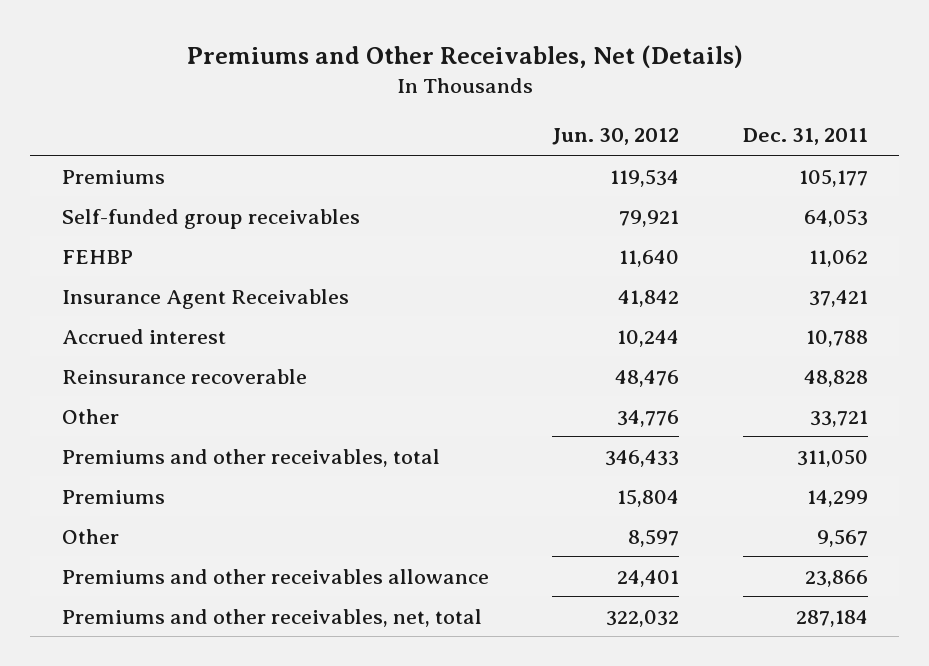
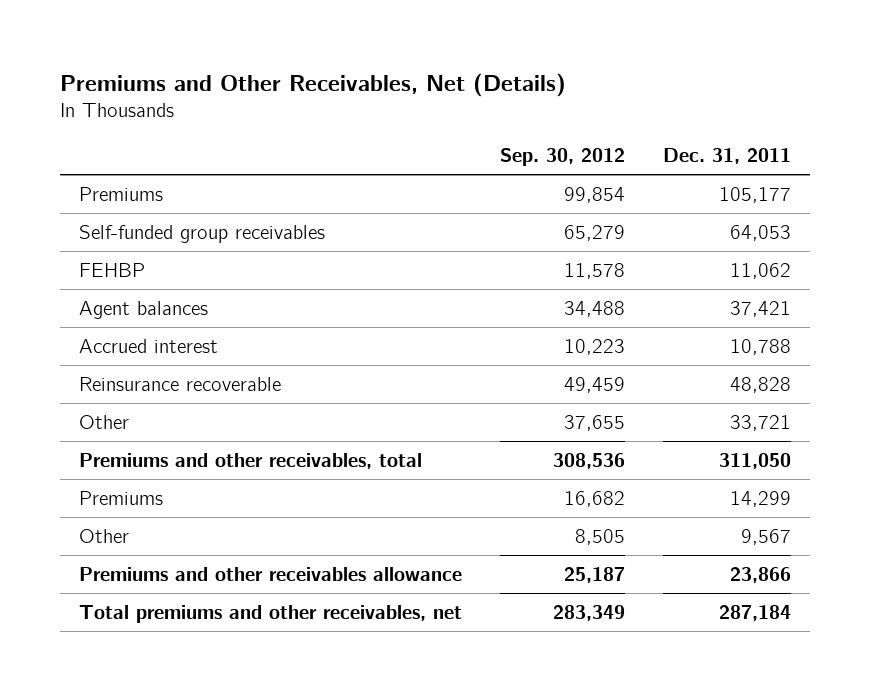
- | Jun. 30, 2012 | Dec. 31, 2011
+ | Sep. 30, 2012 | Dec. 31, 2011
- Insurance Agent Receivables | 41,842 | 37,421
+ Agent balances | 34,488 | 37,421
- Premiums and other receivables, net, total | 322,032 | 287,184
+ Total premiums and other receivables, net | 283,349 | 287,184

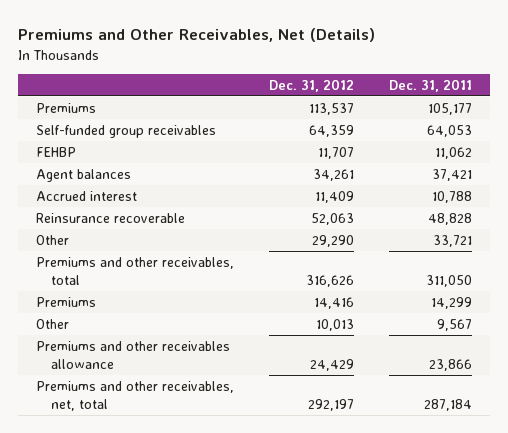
- | Sep. 30, 2012 | Dec. 31, 2011
+ | Dec. 31, 2012 | Dec. 31, 2011
- Total premiums and other receivables, net | 283,349 | 287,184
+ Premiums and other receivables, net, total | 292,197 | 287,184

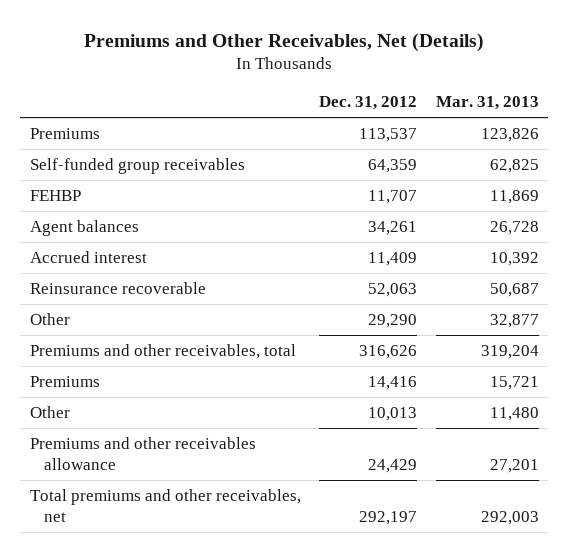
- | Dec. 31, 2012 | Dec. 31, 2011
+ | Dec. 31, 2012 | Mar. 31, 2013
- Premiums and other receivables, net, total | 292,197 | 287,184
+ Total premiums and other receivables, net | 292,197 | 292,003

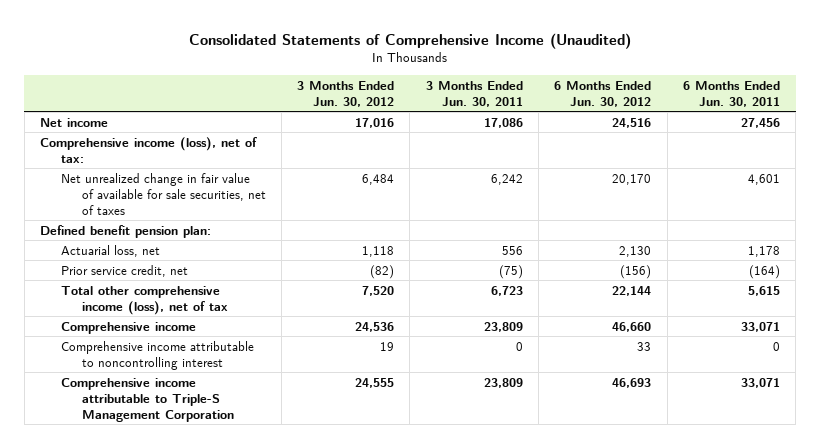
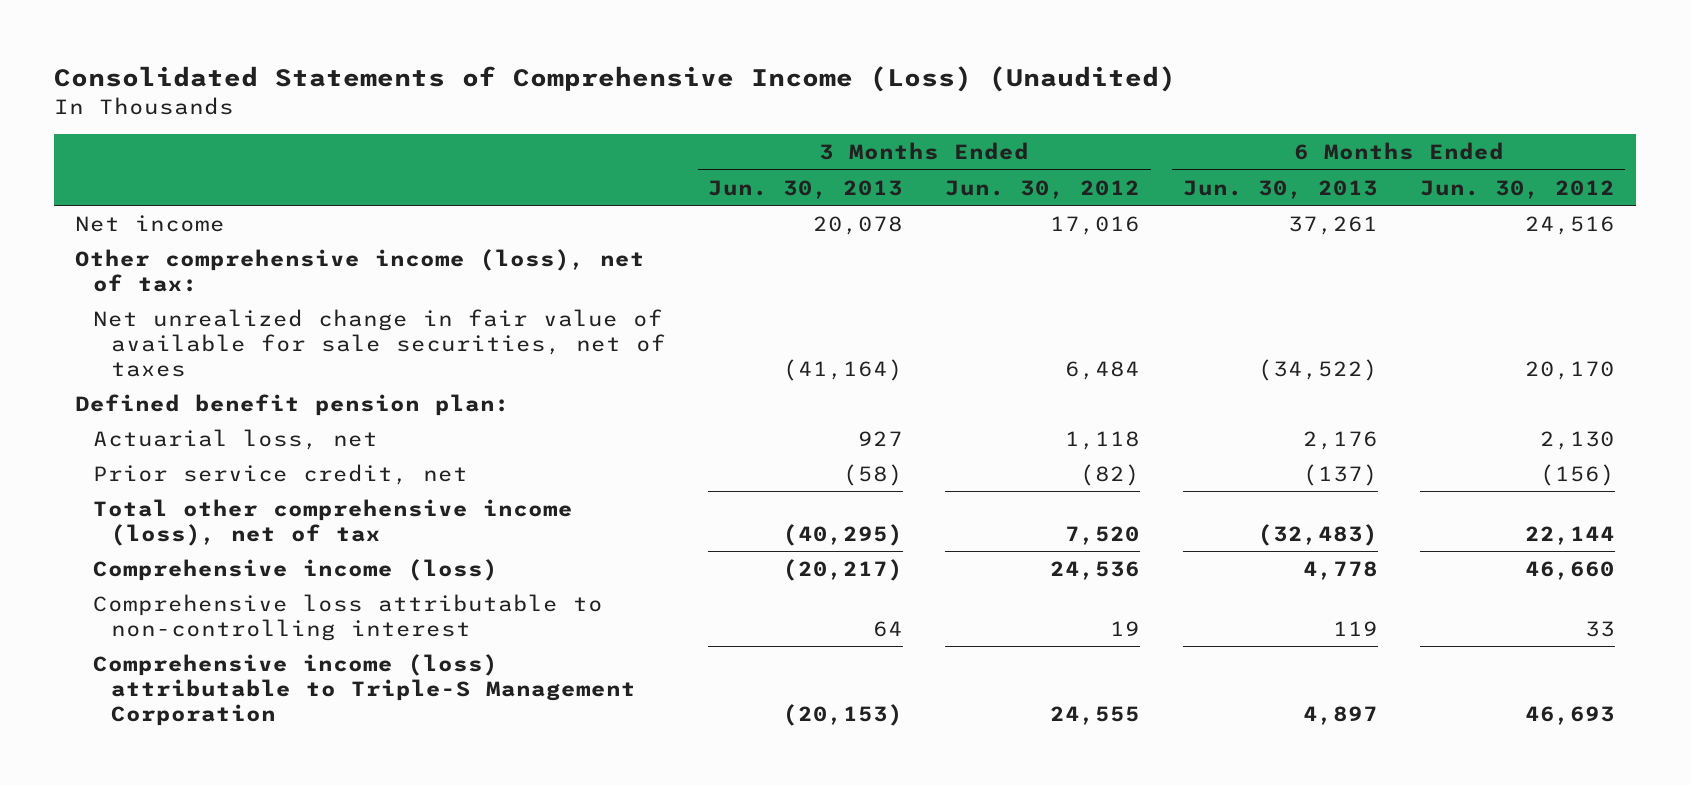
- Consolidated Statements of Comprehensive Income (Unaudited)
+ Consolidated Statements of Comprehensive Income (Loss) (Unaudited)
- | 3 Months Ended Jun. 30, 2012 | 3 Months Ended Jun. 30, 2011 | 6 Months Ended Jun. 30, 2012 | 6 Months Ended Jun. 30, 2011
+ | 3 Months Ended Jun. 30, 2013 | 3 Months Ended Jun. 30, 2012 | 6 Months Ended Jun. 30, 2013 | 6 Months Ended Jun. 30, 2012
- Comprehensive income (loss), net of tax:
+ Other comprehensive income (loss), net of tax:
- Comprehensive income | 24,536 | 23,809 | 46,660 | 33,071
- Comprehensive income attributable to noncontrolling interest | 19 | 0 | 33 | 0
- Comprehensive income attributable to Triple-S Management Corporation | 24,555 | 23,809 | 46,693 | 33,071
+ Comprehensive income (loss) | (20,217) | 24,536 | 4,778 | 46,660
+ Comprehensive loss attributable to non-controlling interest | 64 | 19 | 119 | 33
+ Comprehensive income (loss) attributable to Triple-S Management Corporation | (20,153) | 24,555 | 4,897 | 46,693

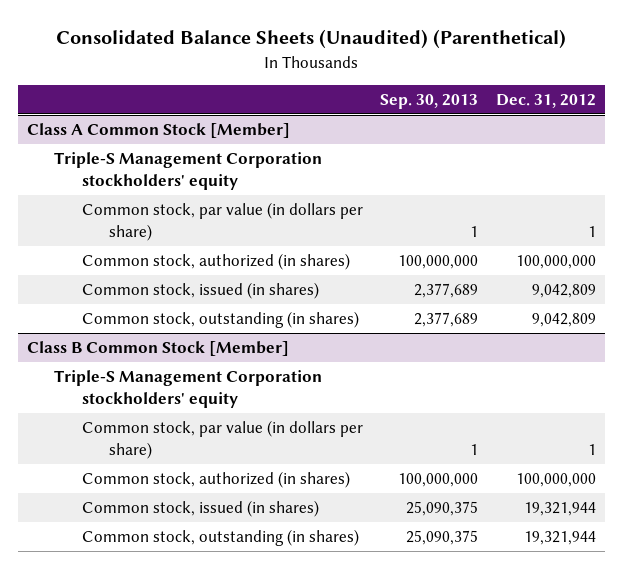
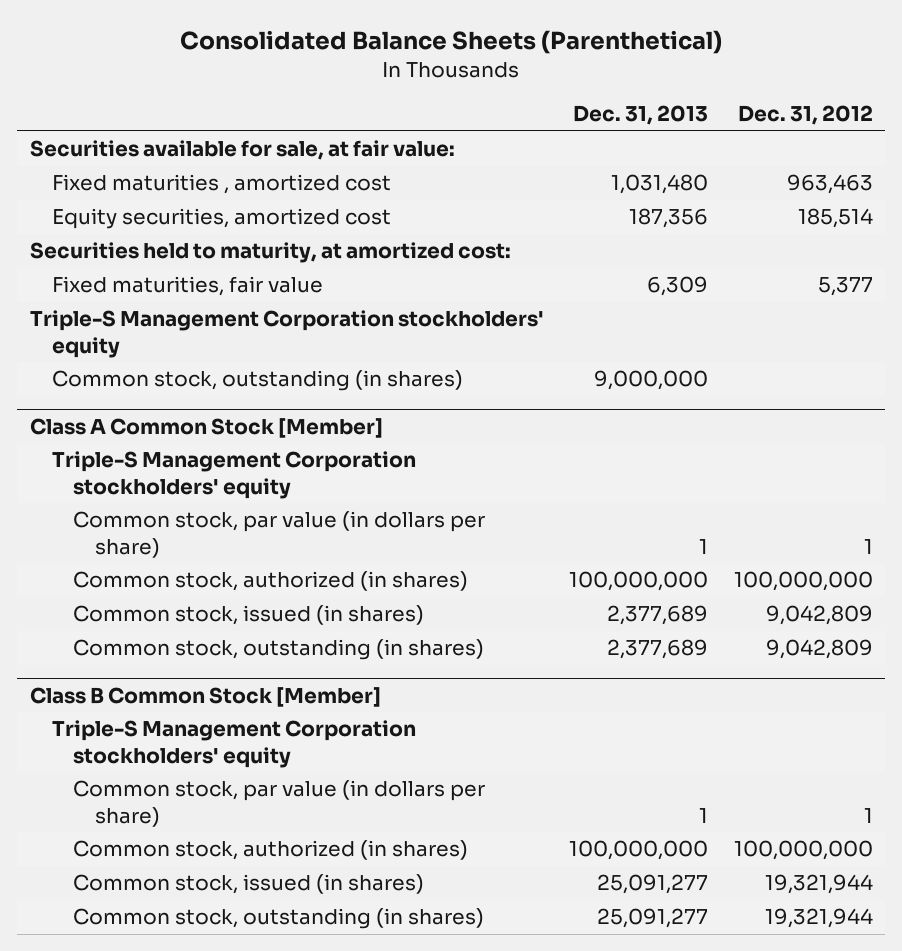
- Consolidated Balance Sheets (Unaudited) (Parenthetical)
+ Consolidated Balance Sheets (Parenthetical)
- | Sep. 30, 2013 | Dec. 31, 2012
+ | Dec. 31, 2013 | Dec. 31, 2012
+ Securities available for sale, at fair value:
+ Fixed maturities , amortized cost | 1,031,480 | 963,463
+ Equity securities, amortized cost | 187,356 | 185,514
+ Securities held to maturity, at amortized cost:
+ Fixed maturities, fair value | 6,309 | 5,377
+ Triple-S Management Corporation stockholders' equity
+ Common stock, outstanding (in shares) | 9,000,000 |

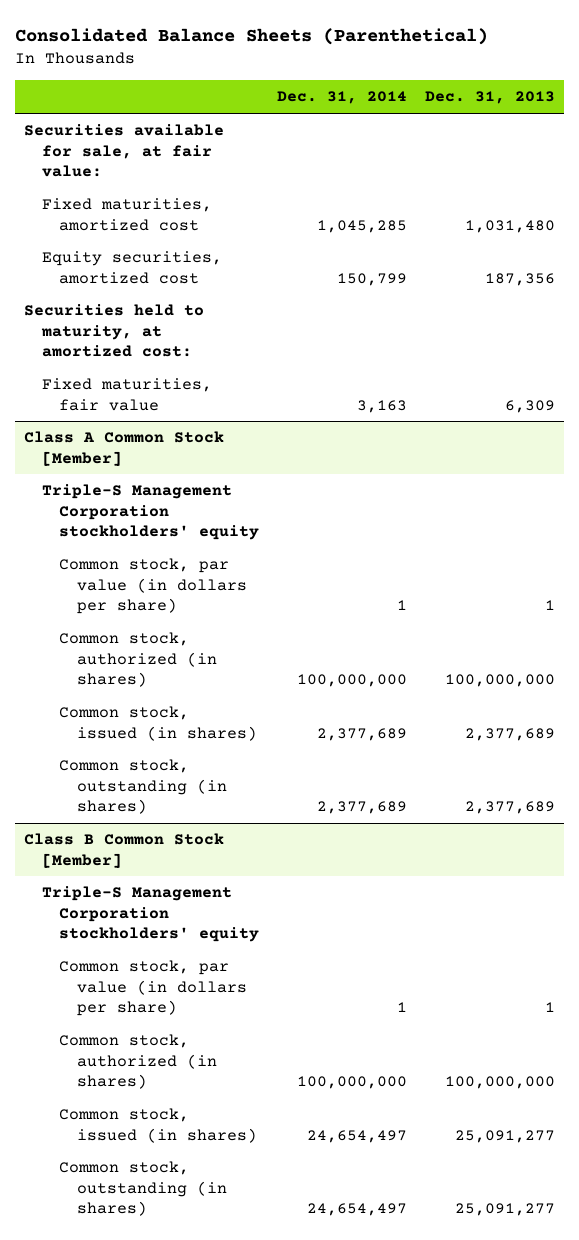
- | Dec. 31, 2013 | Dec. 31, 2012
+ | Dec. 31, 2014 | Dec. 31, 2013
- Fixed maturities , amortized cost | 1,031,480 | 963,463
+ Fixed maturities, amortized cost | 1,045,285 | 1,031,480
- Triple-S Management Corporation stockholders' equity
- Common stock, outstanding (in shares) | 9,000,000 |

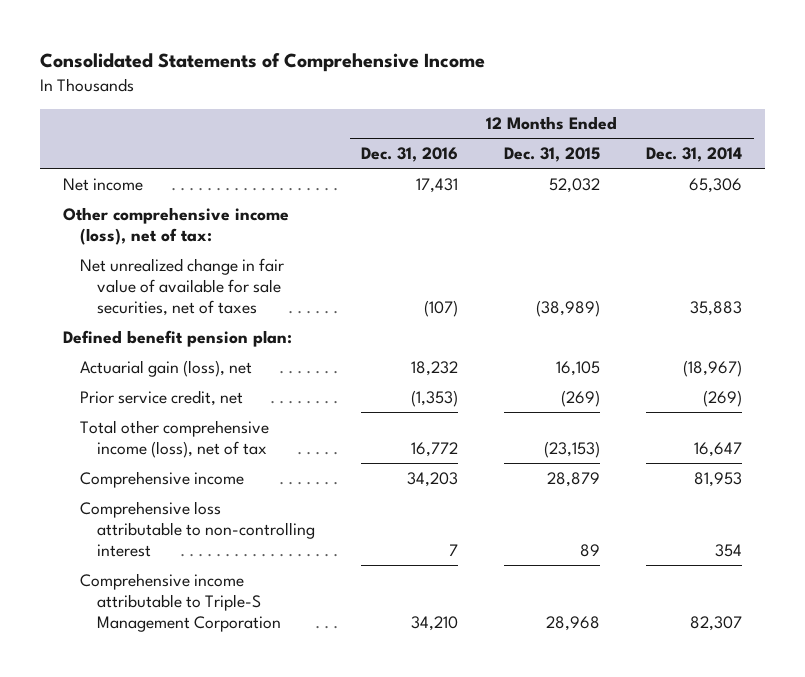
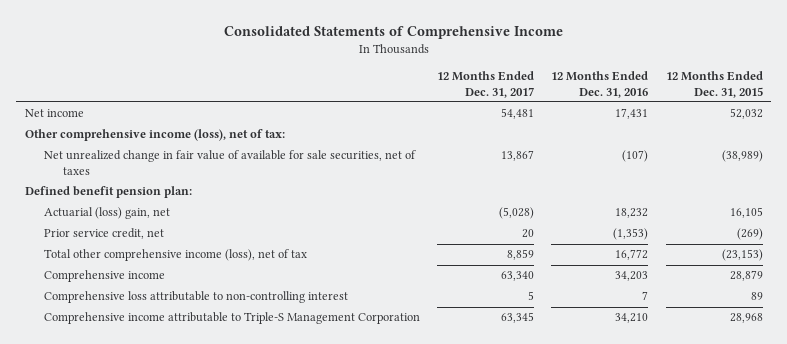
- | 12 Months Ended Dec. 31, 2016 | 12 Months Ended Dec. 31, 2015 | 12 Months Ended Dec. 31, 2014
+ | 12 Months Ended Dec. 31, 2017 | 12 Months Ended Dec. 31, 2016 | 12 Months Ended Dec. 31, 2015
- Actuarial gain (loss), net | 18,232 | 16,105 | (18,967)
+ Actuarial (loss) gain, net | (5,028) | 18,232 | 16,105

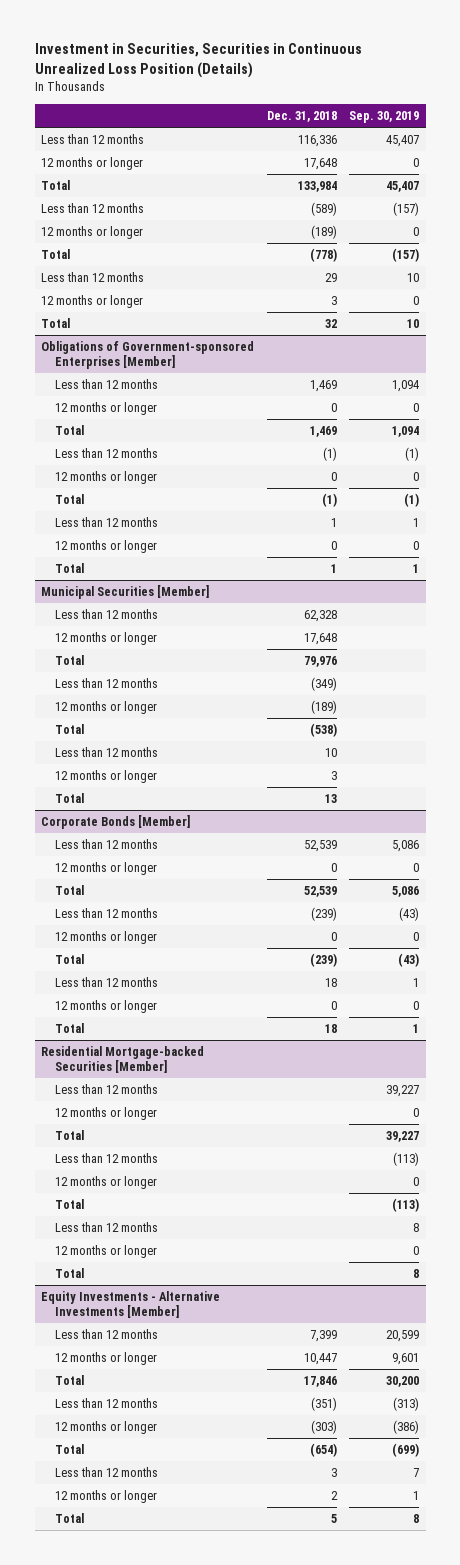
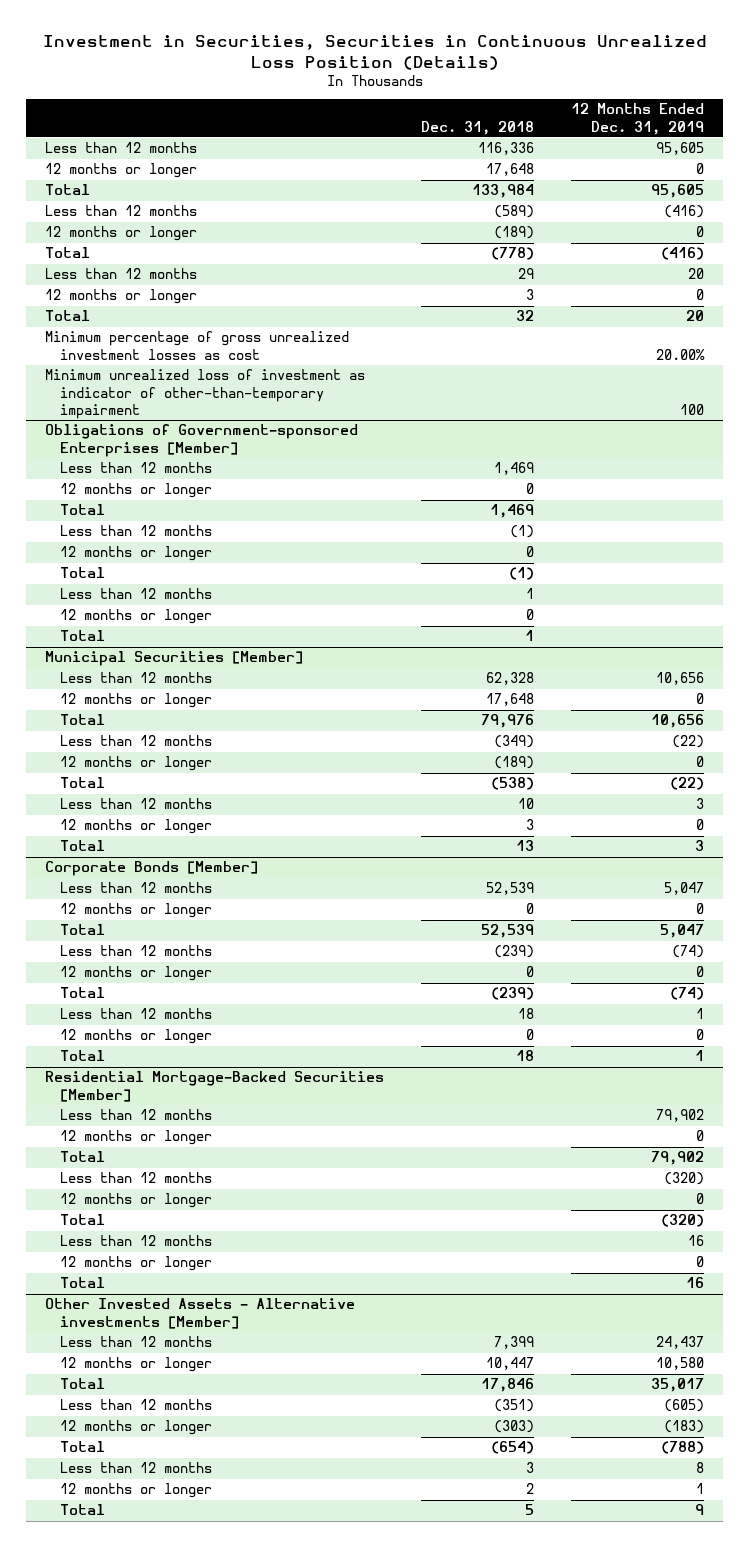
- | Dec. 31, 2018 | Sep. 30, 2019
+ | Dec. 31, 2018 | 12 Months Ended Dec. 31, 2019
+ Minimum percentage of gross unrealized investment losses as cost | | 20.00%
+ Minimum unrealized loss of investment as indicator of other-than-temporary impairment | | 100
- Residential Mortgage-backed Securities [Member]
+ Residential Mortgage-Backed Securities [Member]
- Equity Investments - Alternative Investments [Member]
+ Other Invested Assets - Alternative investments [Member]

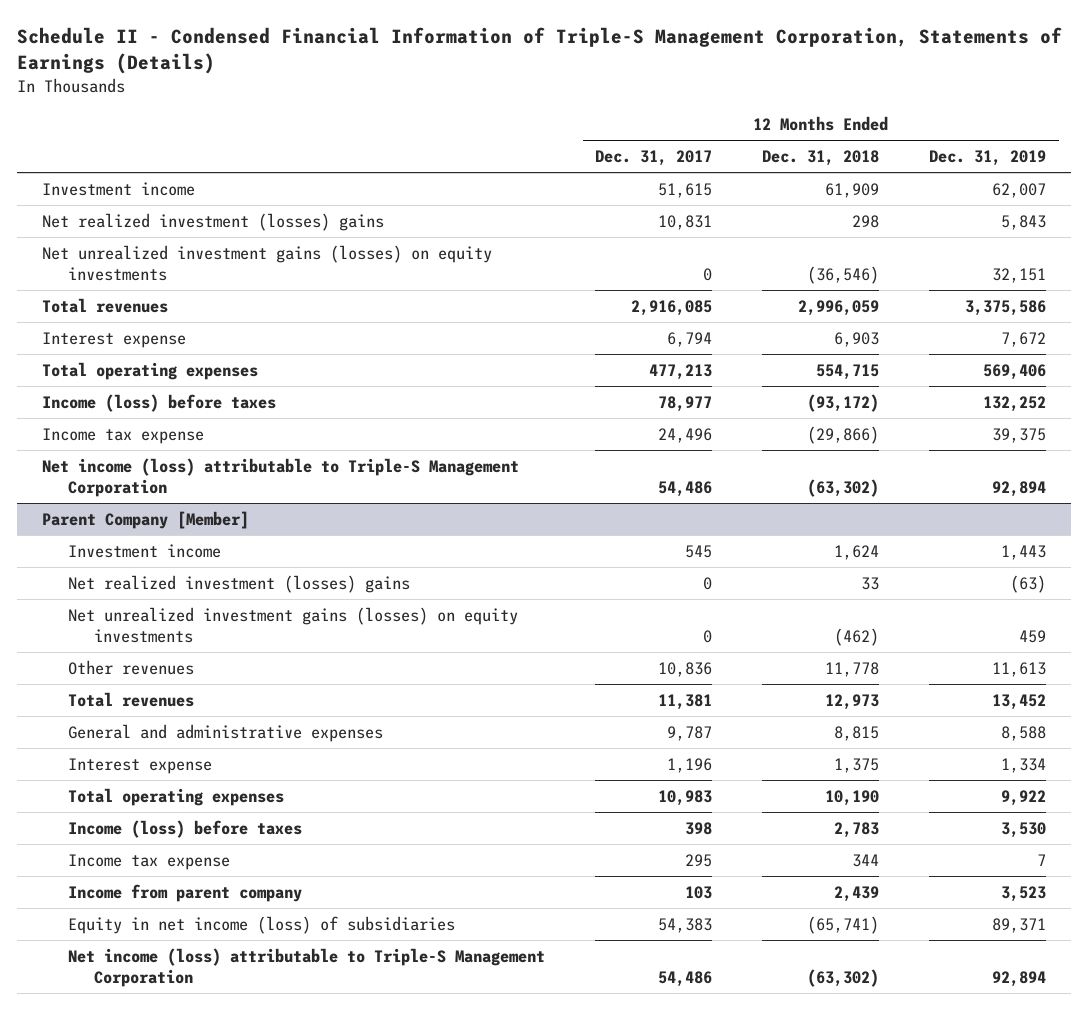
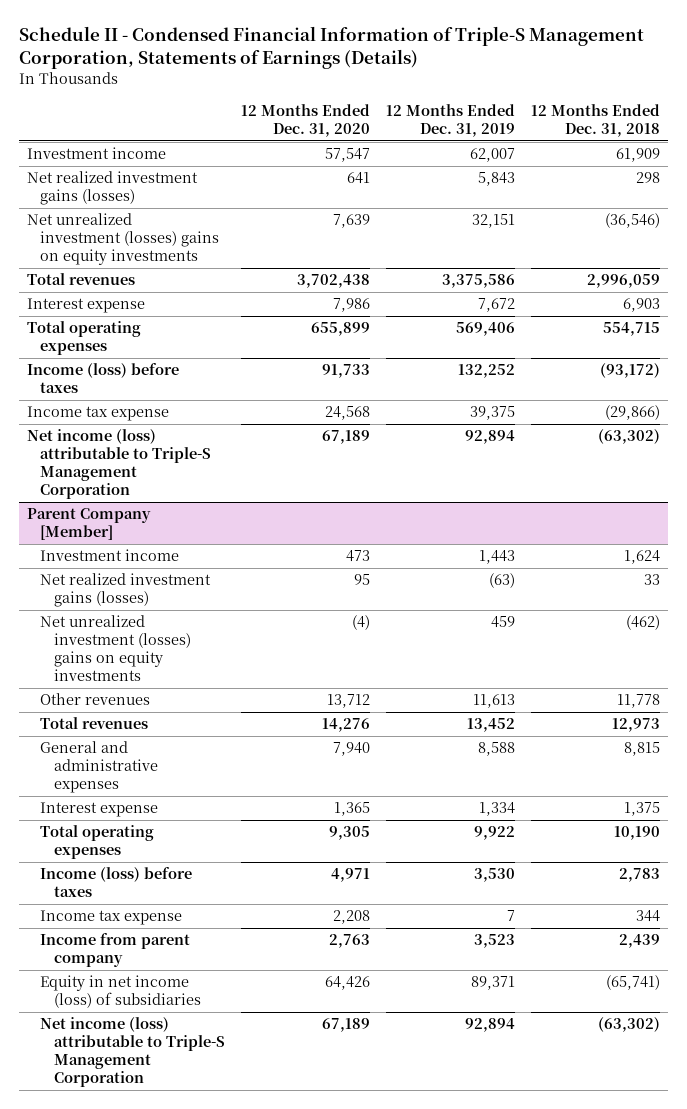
- | 12 Months Ended Dec. 31, 2017 | 12 Months Ended Dec. 31, 2018 | 12 Months Ended Dec. 31, 2019
+ | 12 Months Ended Dec. 31, 2020 | 12 Months Ended Dec. 31, 2019 | 12 Months Ended Dec. 31, 2018
- Net realized investment (losses) gains | 10,831 | 298 | 5,843
- Net unrealized investment gains (losses) on equity investments | 0 | (36,546) | 32,151
+ Net realized investment gains (losses) | 641 | 5,843 | 298
+ Net unrealized investment (losses) gains on equity investments | 7,639 | 32,151 | (36,546)
@ Parent Company [Member]
- Net realized investment (losses) gains | 0 | 33 | (63)
- Net unrealized investment gains (losses) on equity investments | 0 | (462) | 459
+ Net realized investment gains (losses) | 95 | (63) | 33
+ Net unrealized investment (losses) gains on equity investments | (4) | 459 | (462)

